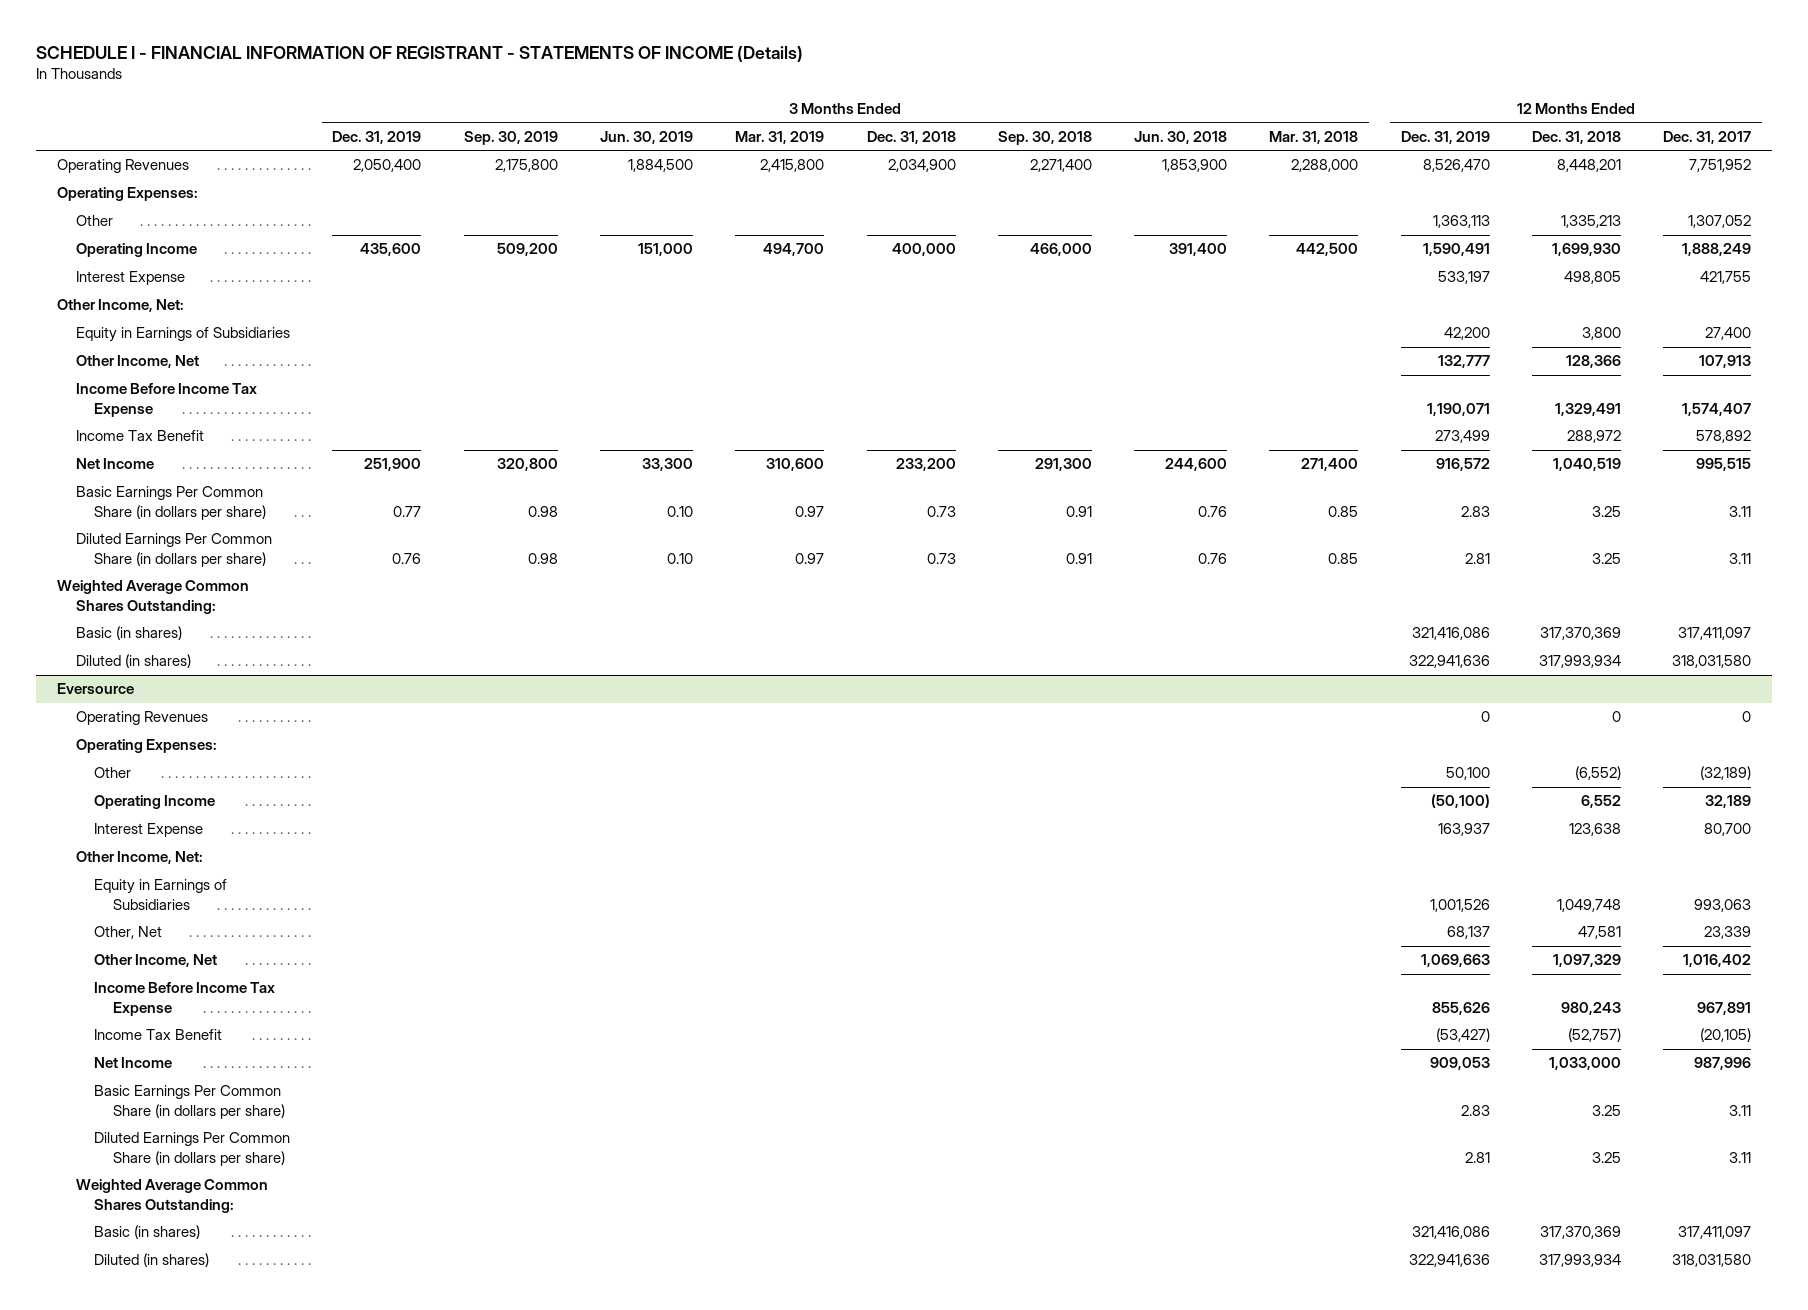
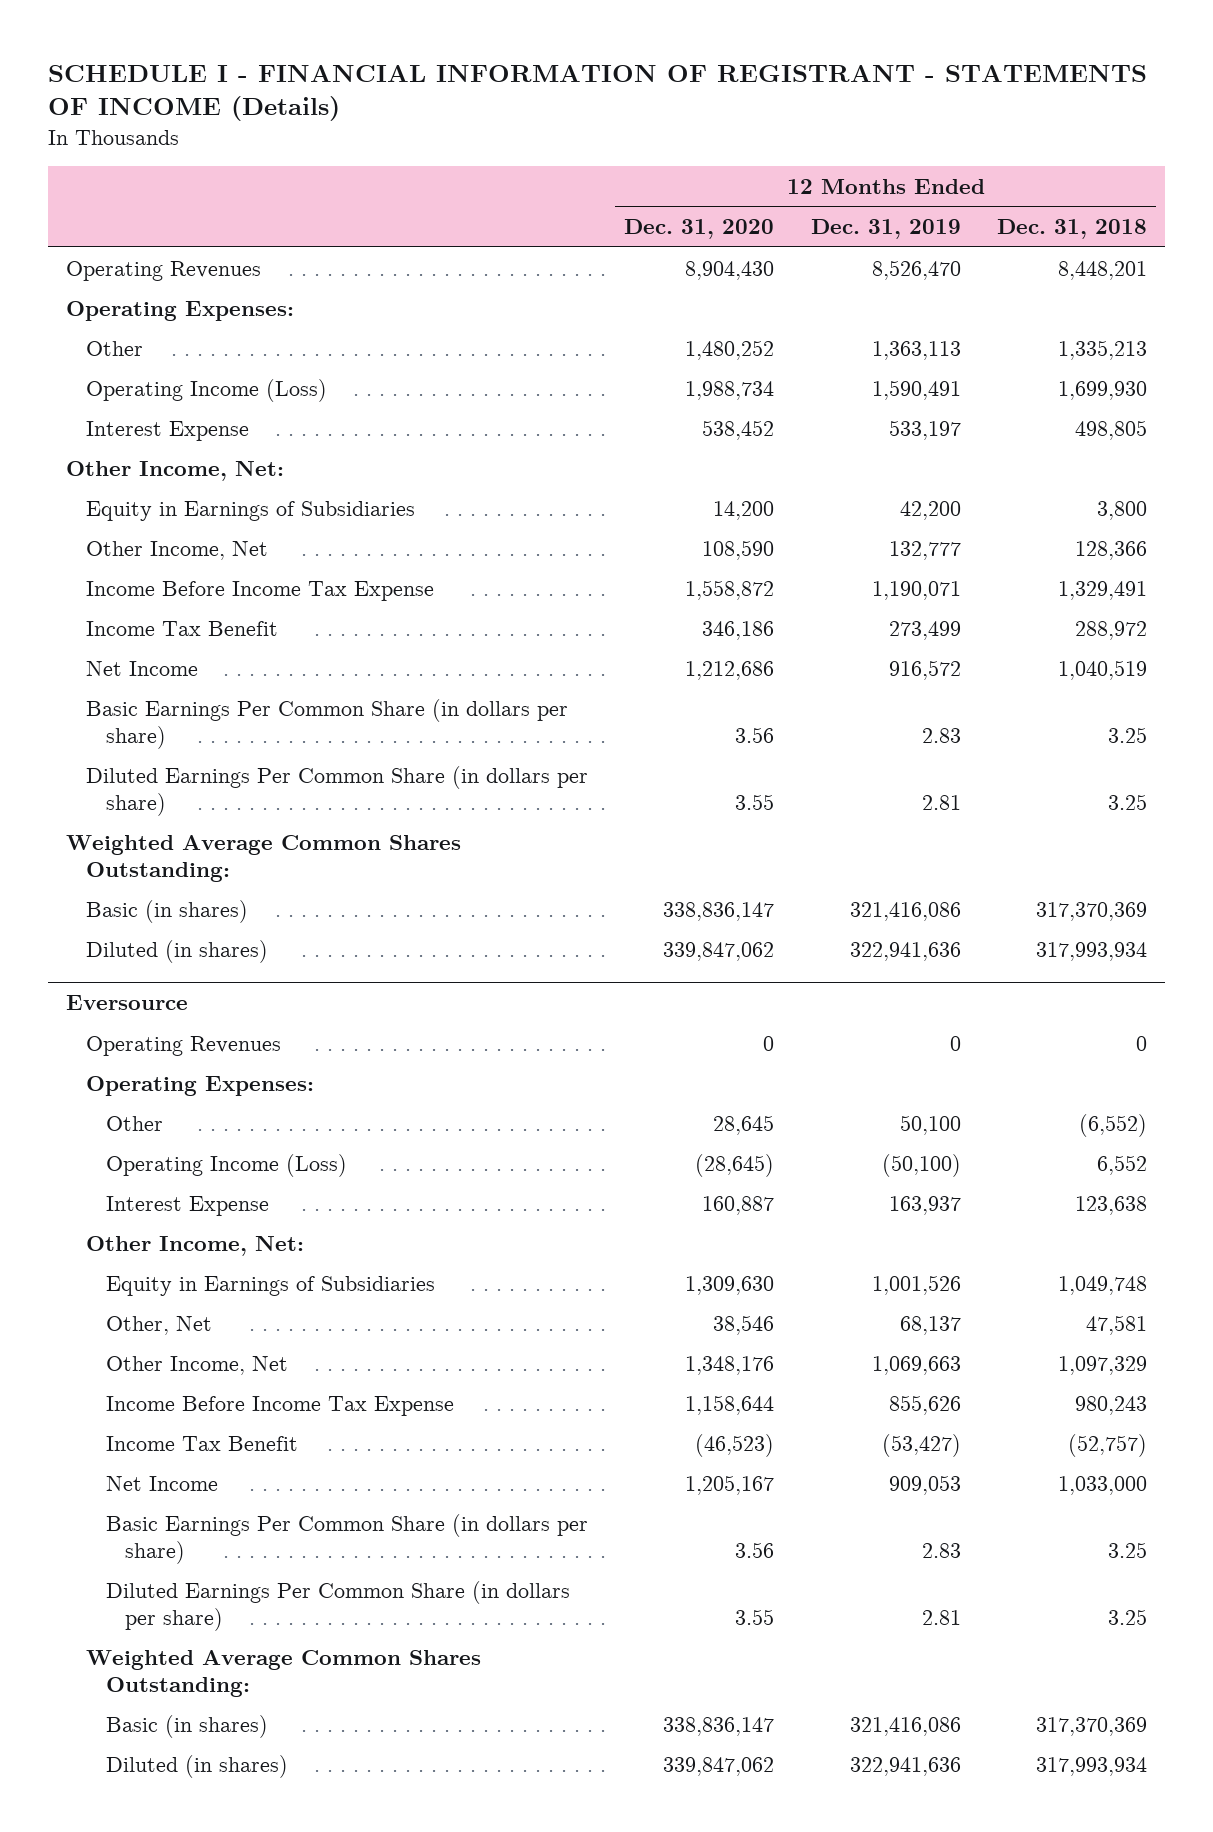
- | 3 Months Ended Dec. 31, 2019 | 3 Months Ended Sep. 30, 2019 | 3 Months Ended Jun. 30, 2019 | 3 Months Ended Mar. 31, 2019 | 3 Months Ended Dec. 31, 2018 | 3 Months Ended Sep. 30, 2018 | 3 Months Ended Jun. 30, 2018 | 3 Months Ended Mar. 31, 2018 | 12 Months Ended Dec. 31, 2019 | 12 Months Ended Dec. 31, 2018 | 12 Months Ended Dec. 31, 2017
+ | 12 Months Ended Dec. 31, 2020 | 12 Months Ended Dec. 31, 2019 | 12 Months Ended Dec. 31, 2018
- Operating Income | 435,600 | 509,200 | 151,000 | 494,700 | 400,000 | 466,000 | 391,400 | 442,500 | 1,590,491 | 1,699,930 | 1,888,249
+ Operating Income (Loss) | 1,988,734 | 1,590,491 | 1,699,930
@ Eversource
- Operating Income | | | | | | | | | (50,100) | 6,552 | 32,189
+ Operating Income (Loss) | (28,645) | (50,100) | 6,552

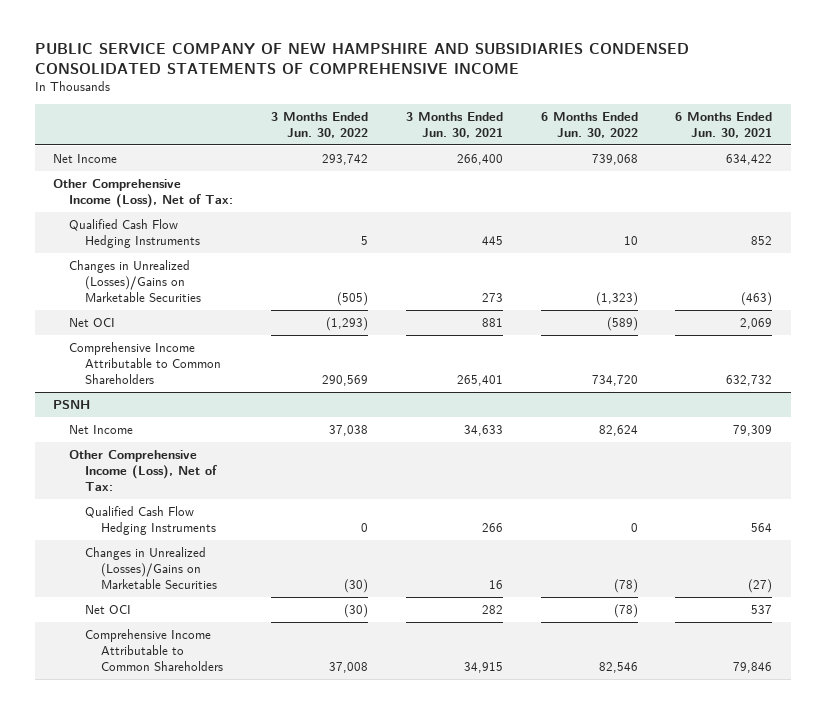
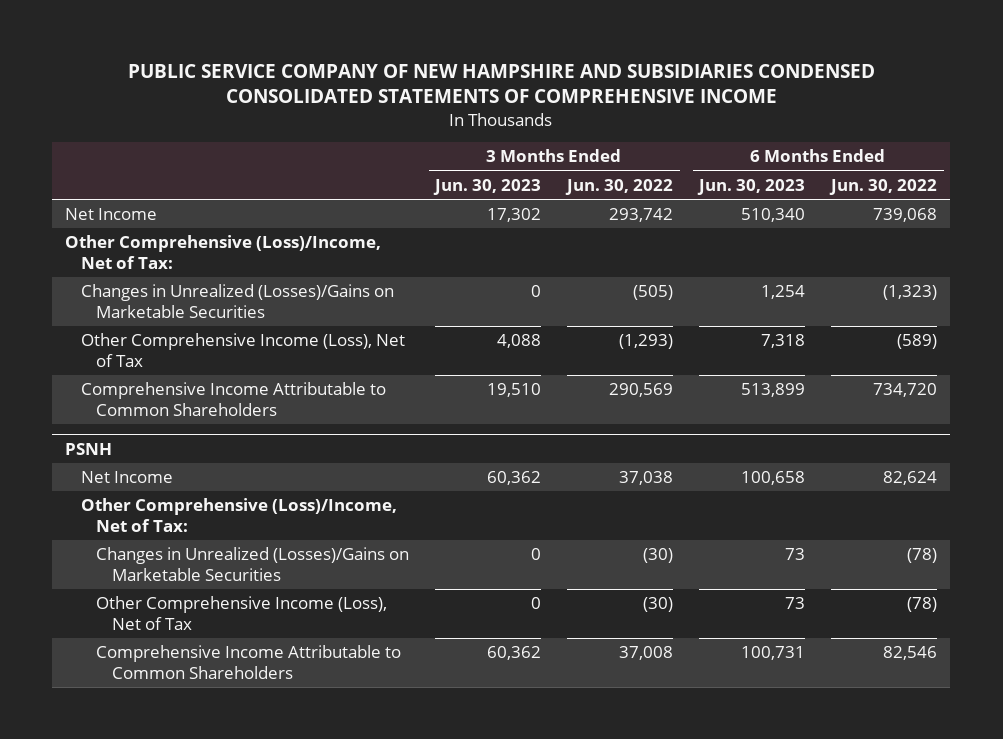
- | 3 Months Ended Jun. 30, 2022 | 3 Months Ended Jun. 30, 2021 | 6 Months Ended Jun. 30, 2022 | 6 Months Ended Jun. 30, 2021
+ | 3 Months Ended Jun. 30, 2023 | 3 Months Ended Jun. 30, 2022 | 6 Months Ended Jun. 30, 2023 | 6 Months Ended Jun. 30, 2022
- Other Comprehensive Income (Loss), Net of Tax:
- Qualified Cash Flow Hedging Instruments | 5 | 445 | 10 | 852
+ Other Comprehensive (Loss)/Income, Net of Tax:
- Net OCI | (1,293) | 881 | (589) | 2,069
+ Other Comprehensive Income (Loss), Net of Tax | 4,088 | (1,293) | 7,318 | (589)
@ PSNH
- Other Comprehensive Income (Loss), Net of Tax:
- Qualified Cash Flow Hedging Instruments | 0 | 266 | 0 | 564
+ Other Comprehensive (Loss)/Income, Net of Tax:
- Net OCI | (30) | 282 | (78) | 537
+ Other Comprehensive Income (Loss), Net of Tax | 0 | (30) | 73 | (78)

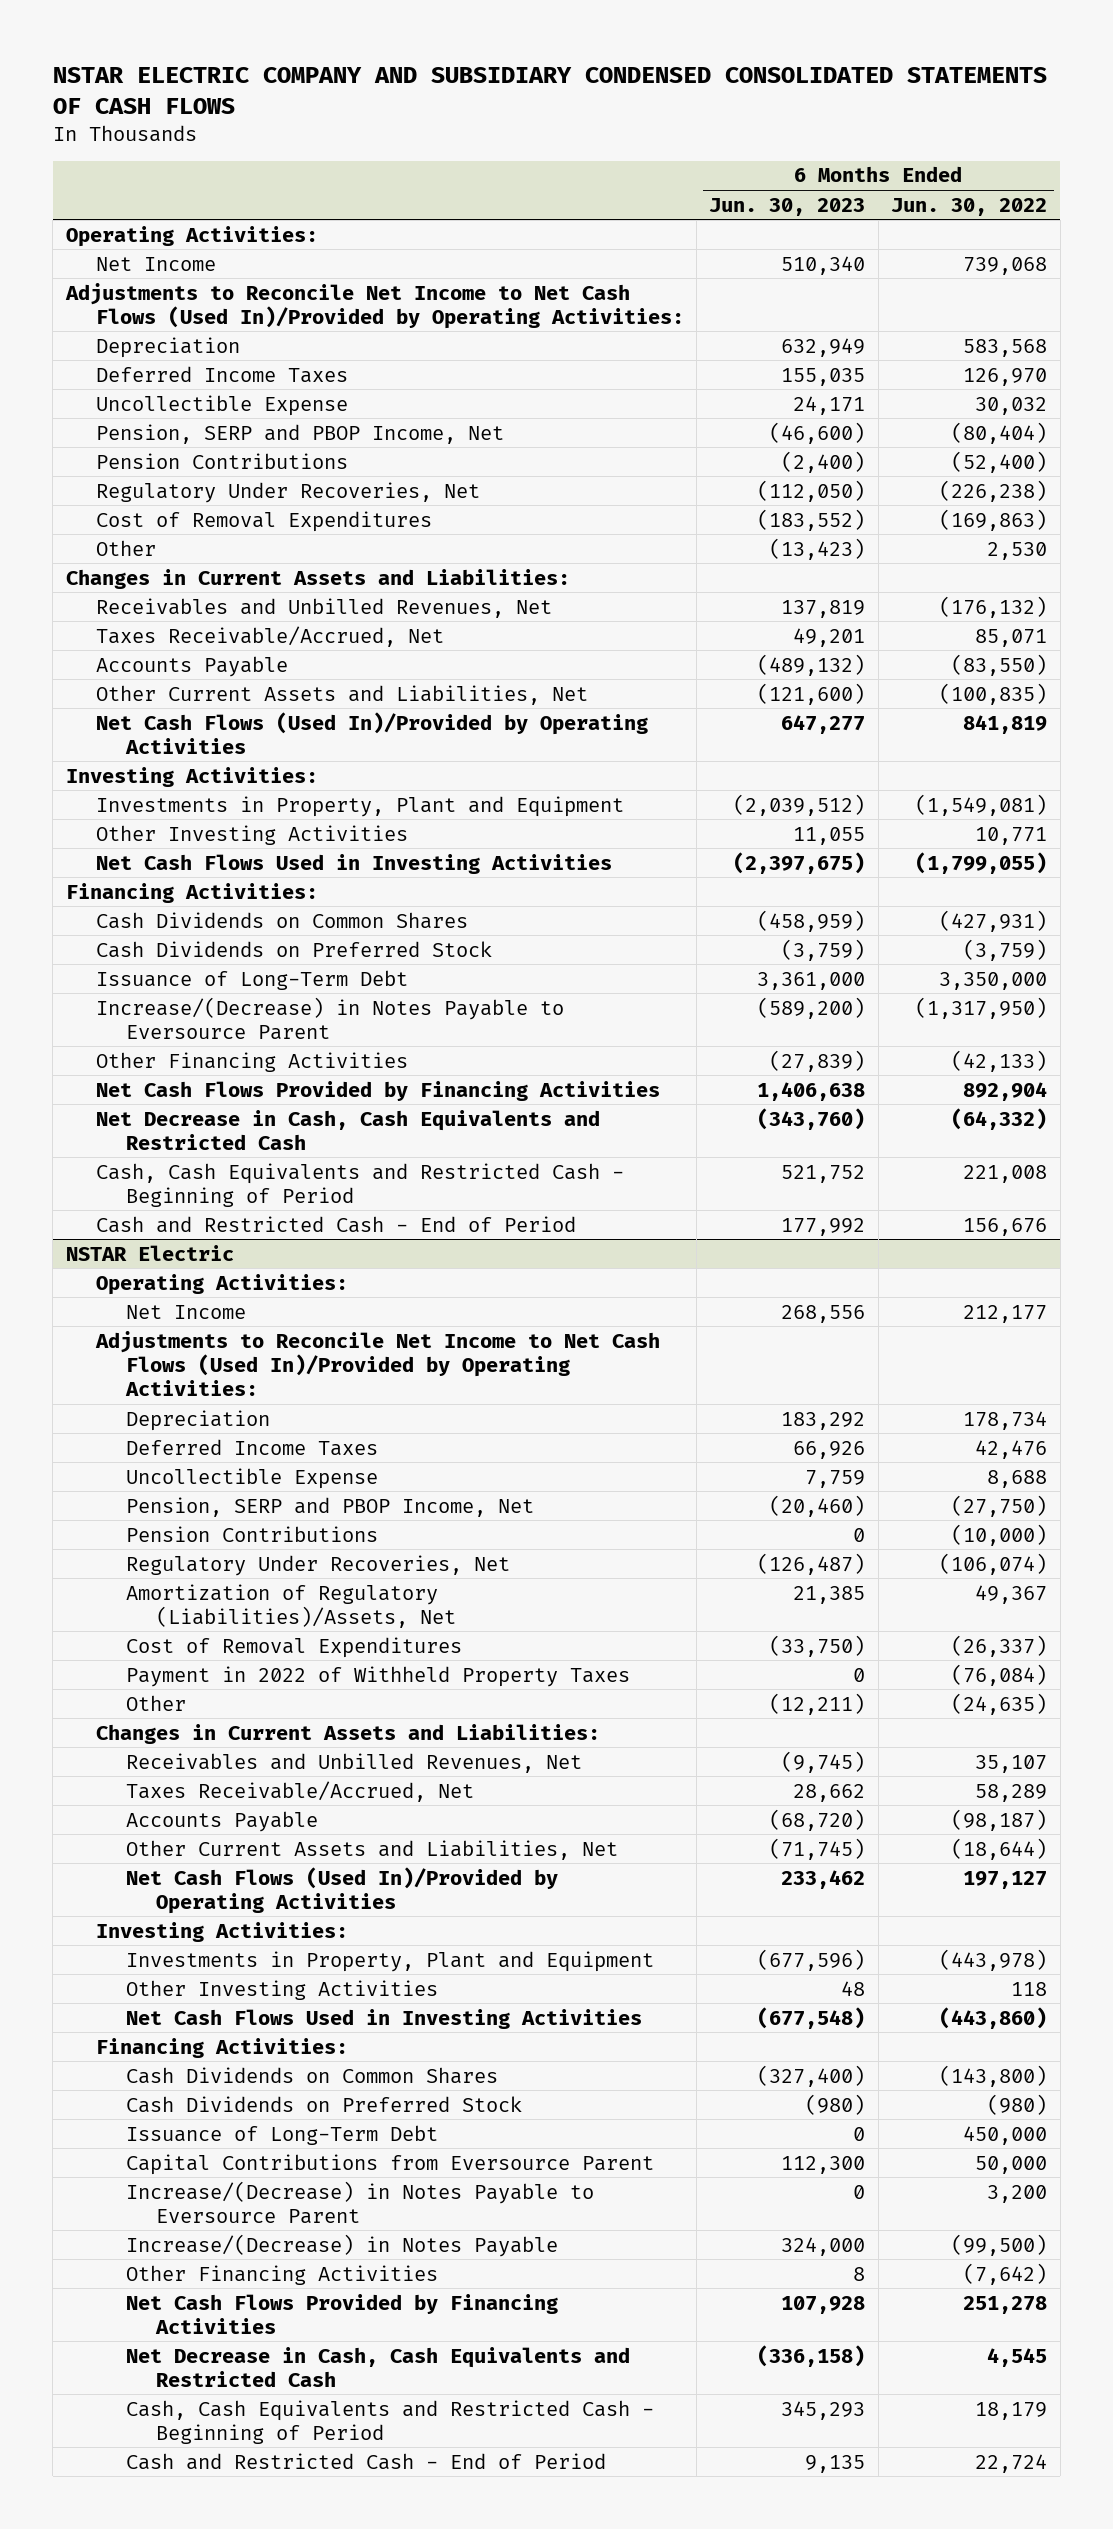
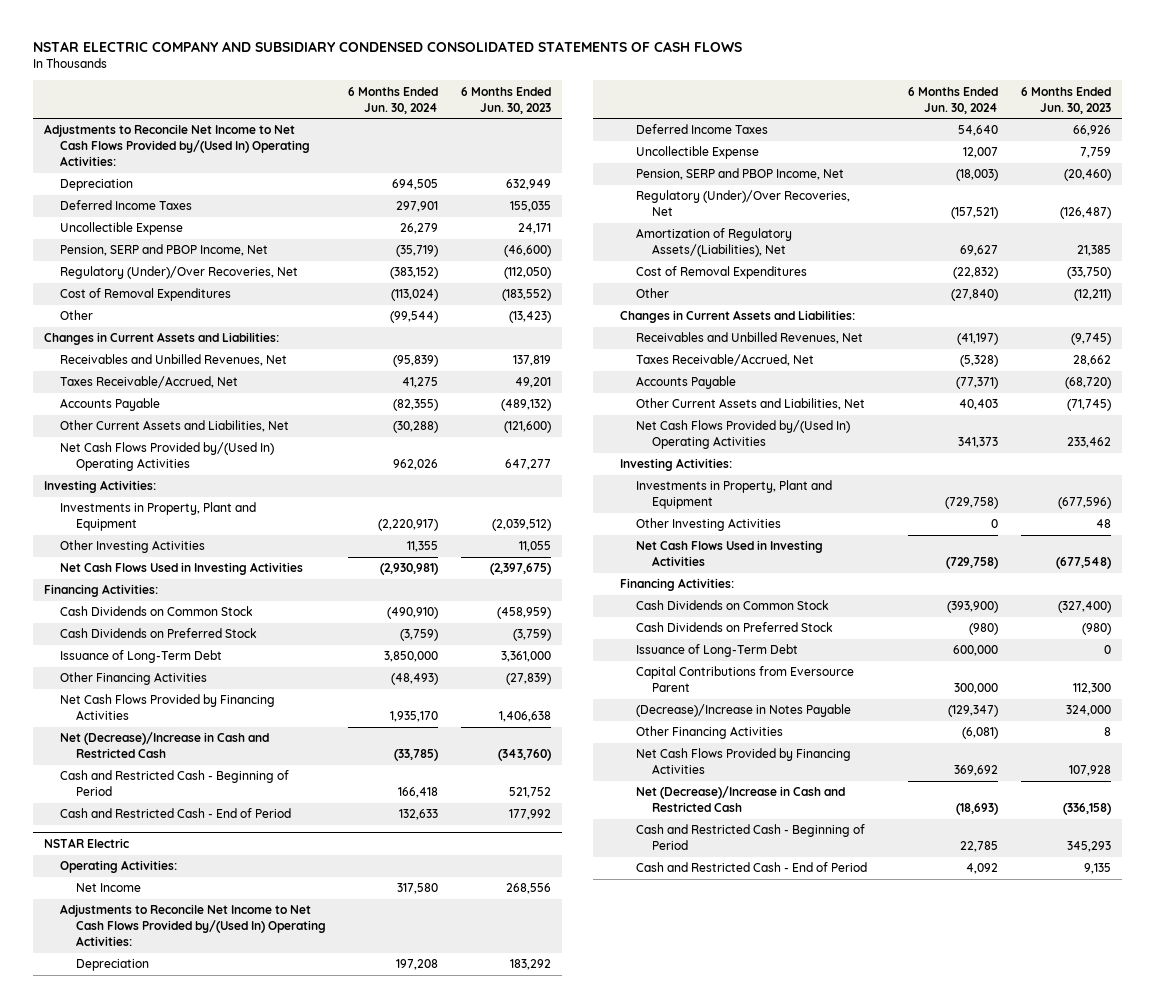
- | 6 Months Ended Jun. 30, 2023 | 6 Months Ended Jun. 30, 2022
+ | 6 Months Ended Jun. 30, 2024 | 6 Months Ended Jun. 30, 2023
- Operating Activities:
- Net Income | 510,340 | 739,068
- Adjustments to Reconcile Net Income to Net Cash Flows (Used In)/Provided by Operating Activities:
+ Adjustments to Reconcile Net Income to Net Cash Flows Provided by/(Used In) Operating Activities:
- Pension Contributions | (2,400) | (52,400)
- Regulatory Under Recoveries, Net | (112,050) | (226,238)
+ Regulatory (Under)/Over Recoveries, Net | (383,152) | (112,050)
- Net Cash Flows (Used In)/Provided by Operating Activities | 647,277 | 841,819
+ Net Cash Flows Provided by/(Used In) Operating Activities | 962,026 | 647,277
- Cash Dividends on Common Shares | (458,959) | (427,931)
+ Cash Dividends on Common Stock | (490,910) | (458,959)
- Increase/(Decrease) in Notes Payable to Eversource Parent | (589,200) | (1,317,950)
- Net Decrease in Cash, Cash Equivalents and Restricted Cash | (343,760) | (64,332)
- Cash, Cash Equivalents and Restricted Cash - Beginning of Period | 521,752 | 221,008
+ Net (Decrease)/Increase in Cash and Restricted Cash | (33,785) | (343,760)
+ Cash and Restricted Cash - Beginning of Period | 166,418 | 521,752
@ NSTAR Electric
- Adjustments to Reconcile Net Income to Net Cash Flows (Used In)/Provided by Operating Activities:
+ Adjustments to Reconcile Net Income to Net Cash Flows Provided by/(Used In) Operating Activities:
- Pension Contributions | 0 | (10,000)
- Regulatory Under Recoveries, Net | (126,487) | (106,074)
- Amortization of Regulatory (Liabilities)/Assets, Net | 21,385 | 49,367
+ Regulatory (Under)/Over Recoveries, Net | (157,521) | (126,487)
+ Amortization of Regulatory Assets/(Liabilities), Net | 69,627 | 21,385
- Payment in 2022 of Withheld Property Taxes | 0 | (76,084)
- Net Cash Flows (Used In)/Provided by Operating Activities | 233,462 | 197,127
+ Net Cash Flows Provided by/(Used In) Operating Activities | 341,373 | 233,462
- Cash Dividends on Common Shares | (327,400) | (143,800)
+ Cash Dividends on Common Stock | (393,900) | (327,400)
- Increase/(Decrease) in Notes Payable to Eversource Parent | 0 | 3,200
- Increase/(Decrease) in Notes Payable | 324,000 | (99,500)
+ (Decrease)/Increase in Notes Payable | (129,347) | 324,000
- Net Decrease in Cash, Cash Equivalents and Restricted Cash | (336,158) | 4,545
- Cash, Cash Equivalents and Restricted Cash - Beginning of Period | 345,293 | 18,179
+ Net (Decrease)/Increase in Cash and Restricted Cash | (18,693) | (336,158)
+ Cash and Restricted Cash - Beginning of Period | 22,785 | 345,293

